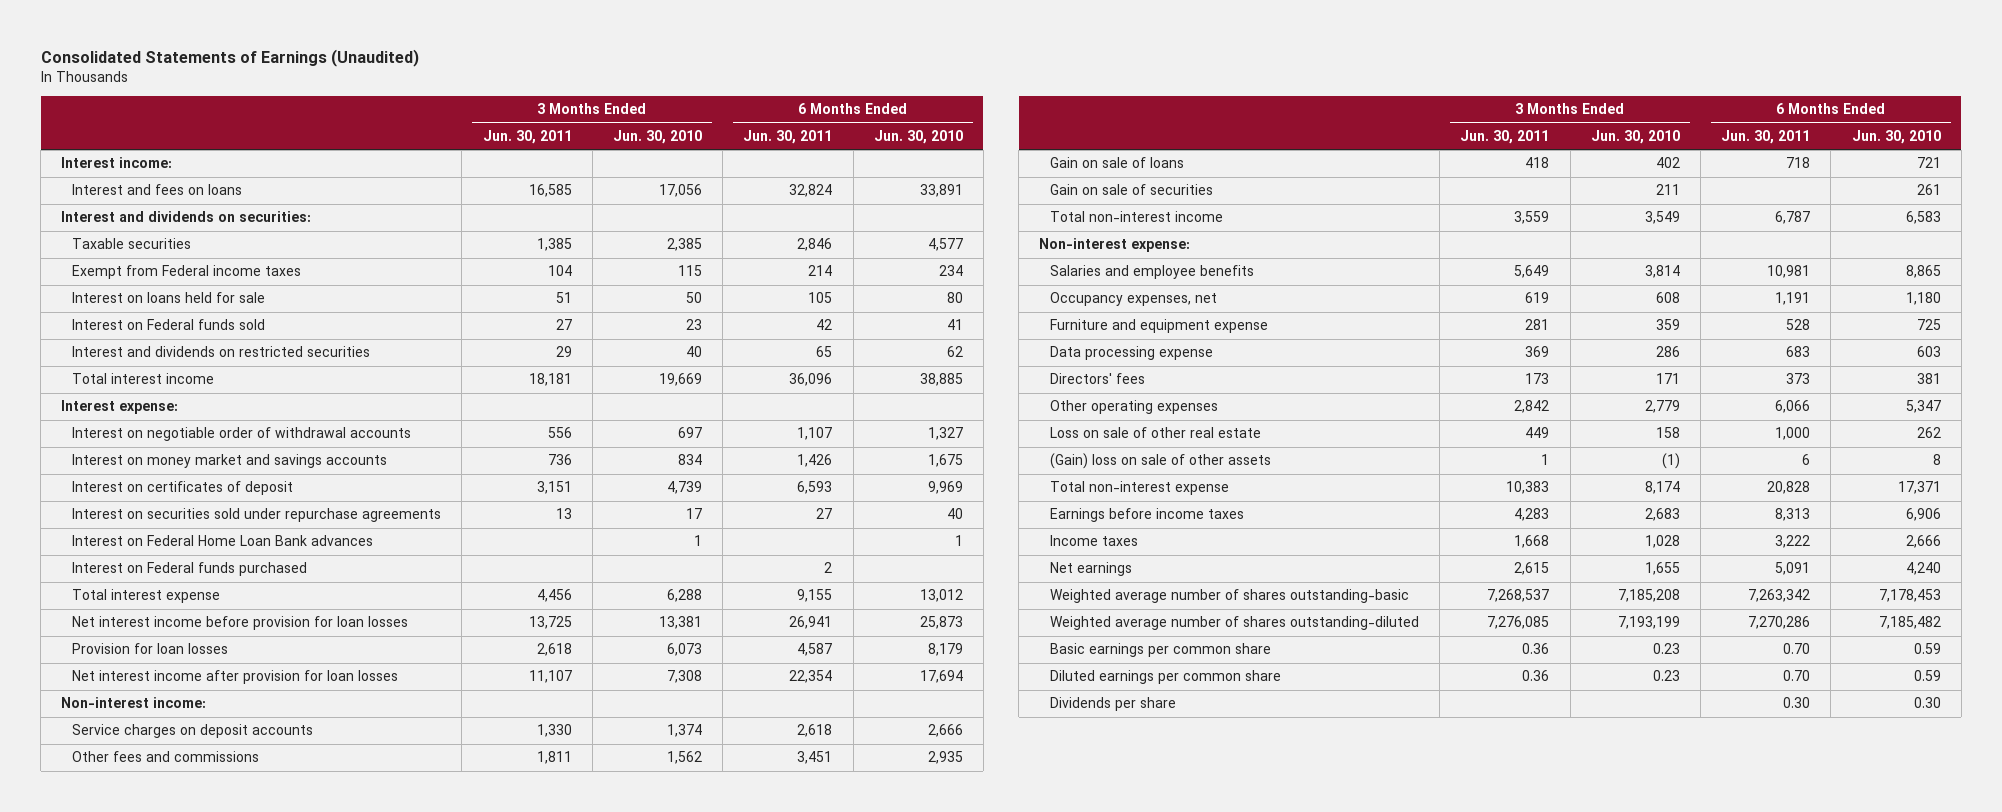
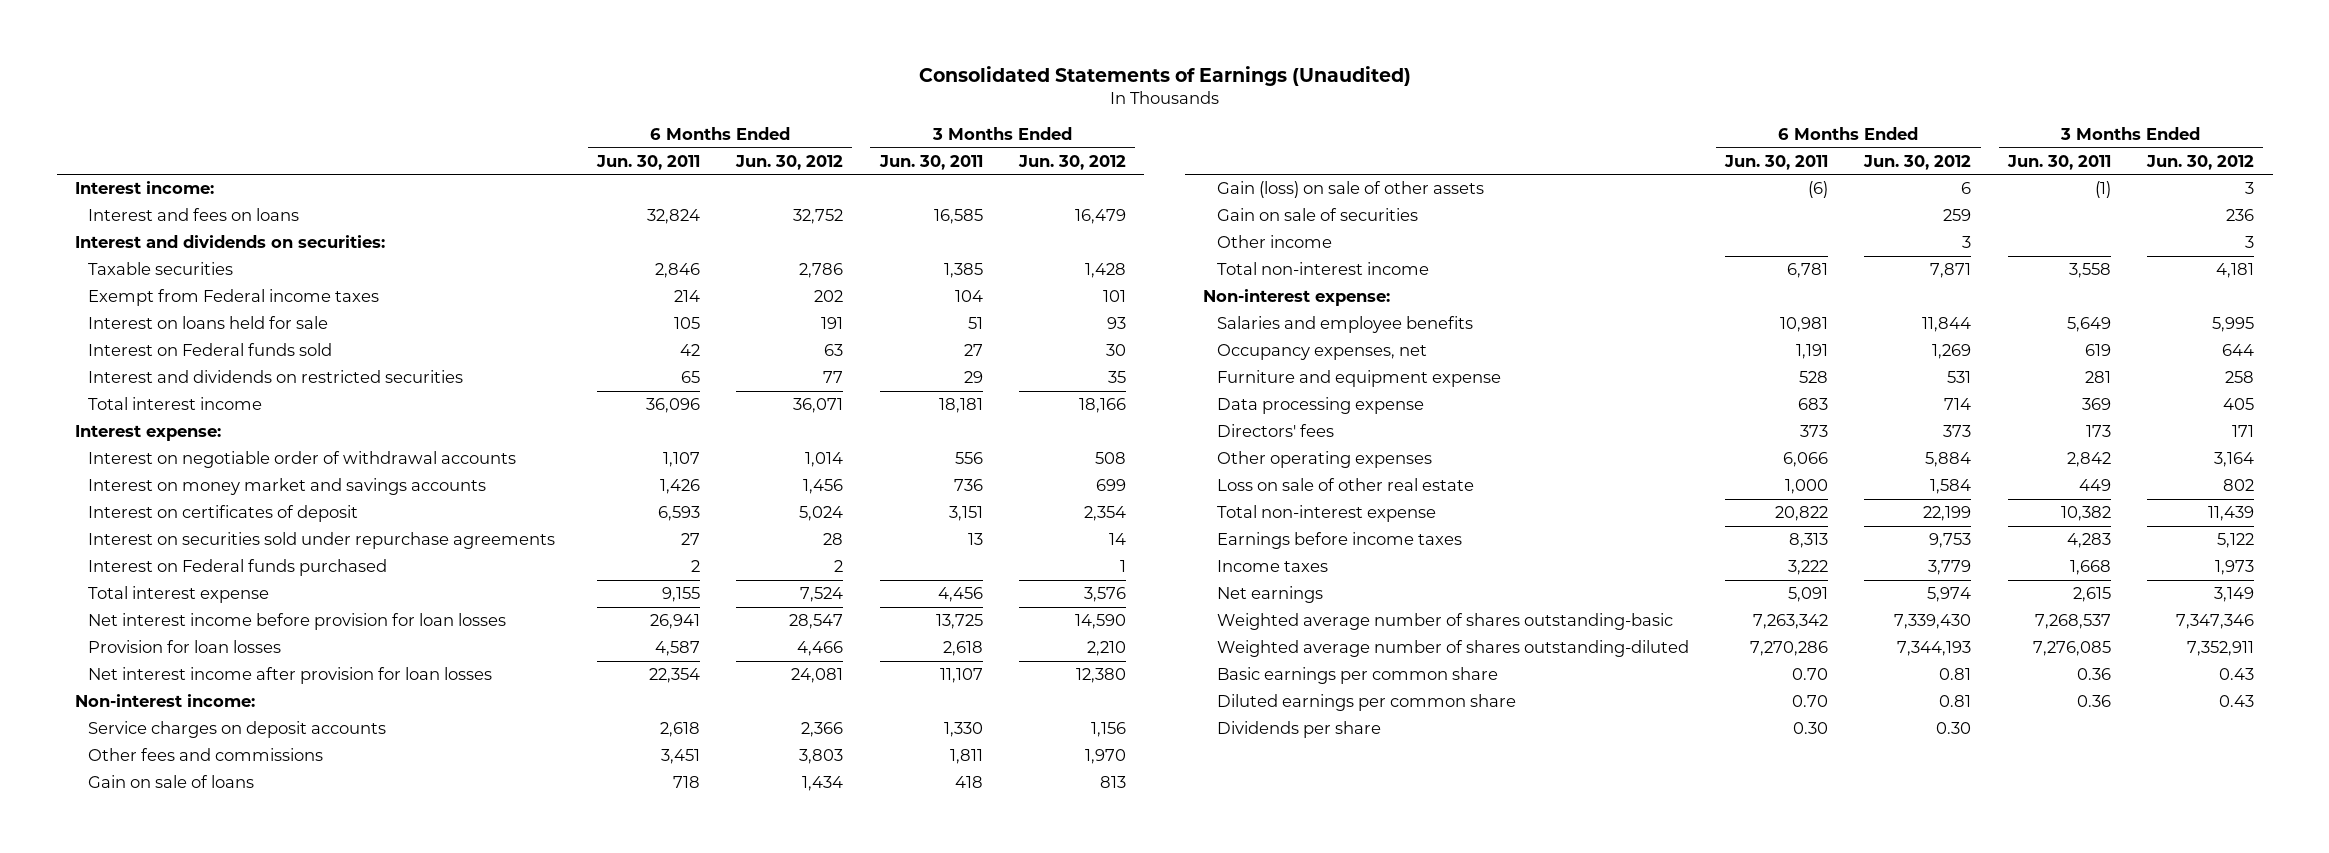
- | 3 Months Ended Jun. 30, 2011 | 3 Months Ended Jun. 30, 2010 | 6 Months Ended Jun. 30, 2011 | 6 Months Ended Jun. 30, 2010
+ | 6 Months Ended Jun. 30, 2011 | 6 Months Ended Jun. 30, 2012 | 3 Months Ended Jun. 30, 2011 | 3 Months Ended Jun. 30, 2012
- Interest on Federal Home Loan Bank advances | | 1 | | 1
+ Gain (loss) on sale of other assets | (6) | 6 | (1) | 3
- Total non-interest income | 3,559 | 3,549 | 6,787 | 6,583
+ Other income | | 3 | | 3
+ Total non-interest income | 6,781 | 7,871 | 3,558 | 4,181
- (Gain) loss on sale of other assets | 1 | (1) | 6 | 8
- Total non-interest expense | 10,383 | 8,174 | 20,828 | 17,371
+ Total non-interest expense | 20,822 | 22,199 | 10,382 | 11,439

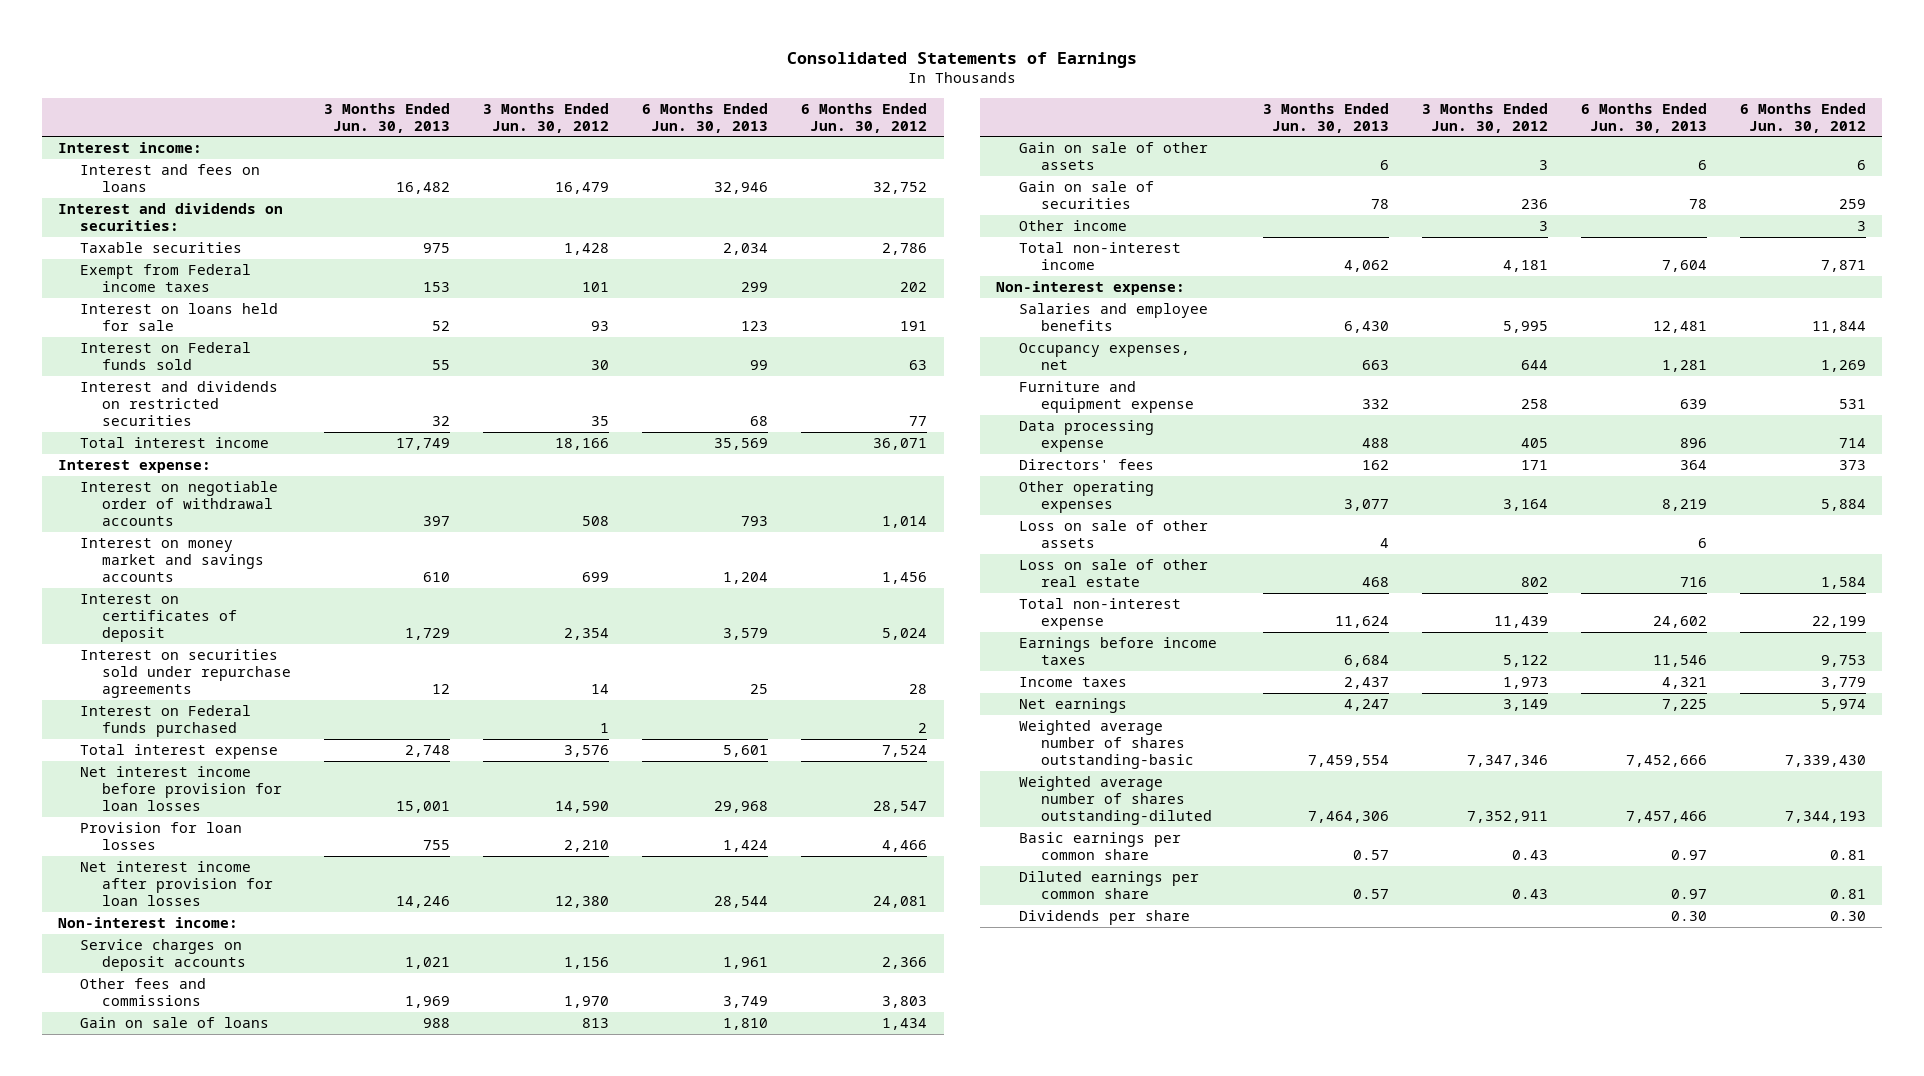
- Consolidated Statements of Earnings (Unaudited)
+ Consolidated Statements of Earnings
- | 6 Months Ended Jun. 30, 2011 | 6 Months Ended Jun. 30, 2012 | 3 Months Ended Jun. 30, 2011 | 3 Months Ended Jun. 30, 2012
+ | 3 Months Ended Jun. 30, 2013 | 3 Months Ended Jun. 30, 2012 | 6 Months Ended Jun. 30, 2013 | 6 Months Ended Jun. 30, 2012
- Gain (loss) on sale of other assets | (6) | 6 | (1) | 3
+ Gain on sale of other assets | 6 | 3 | 6 | 6
+ Loss on sale of other assets | 4 | | 6 |

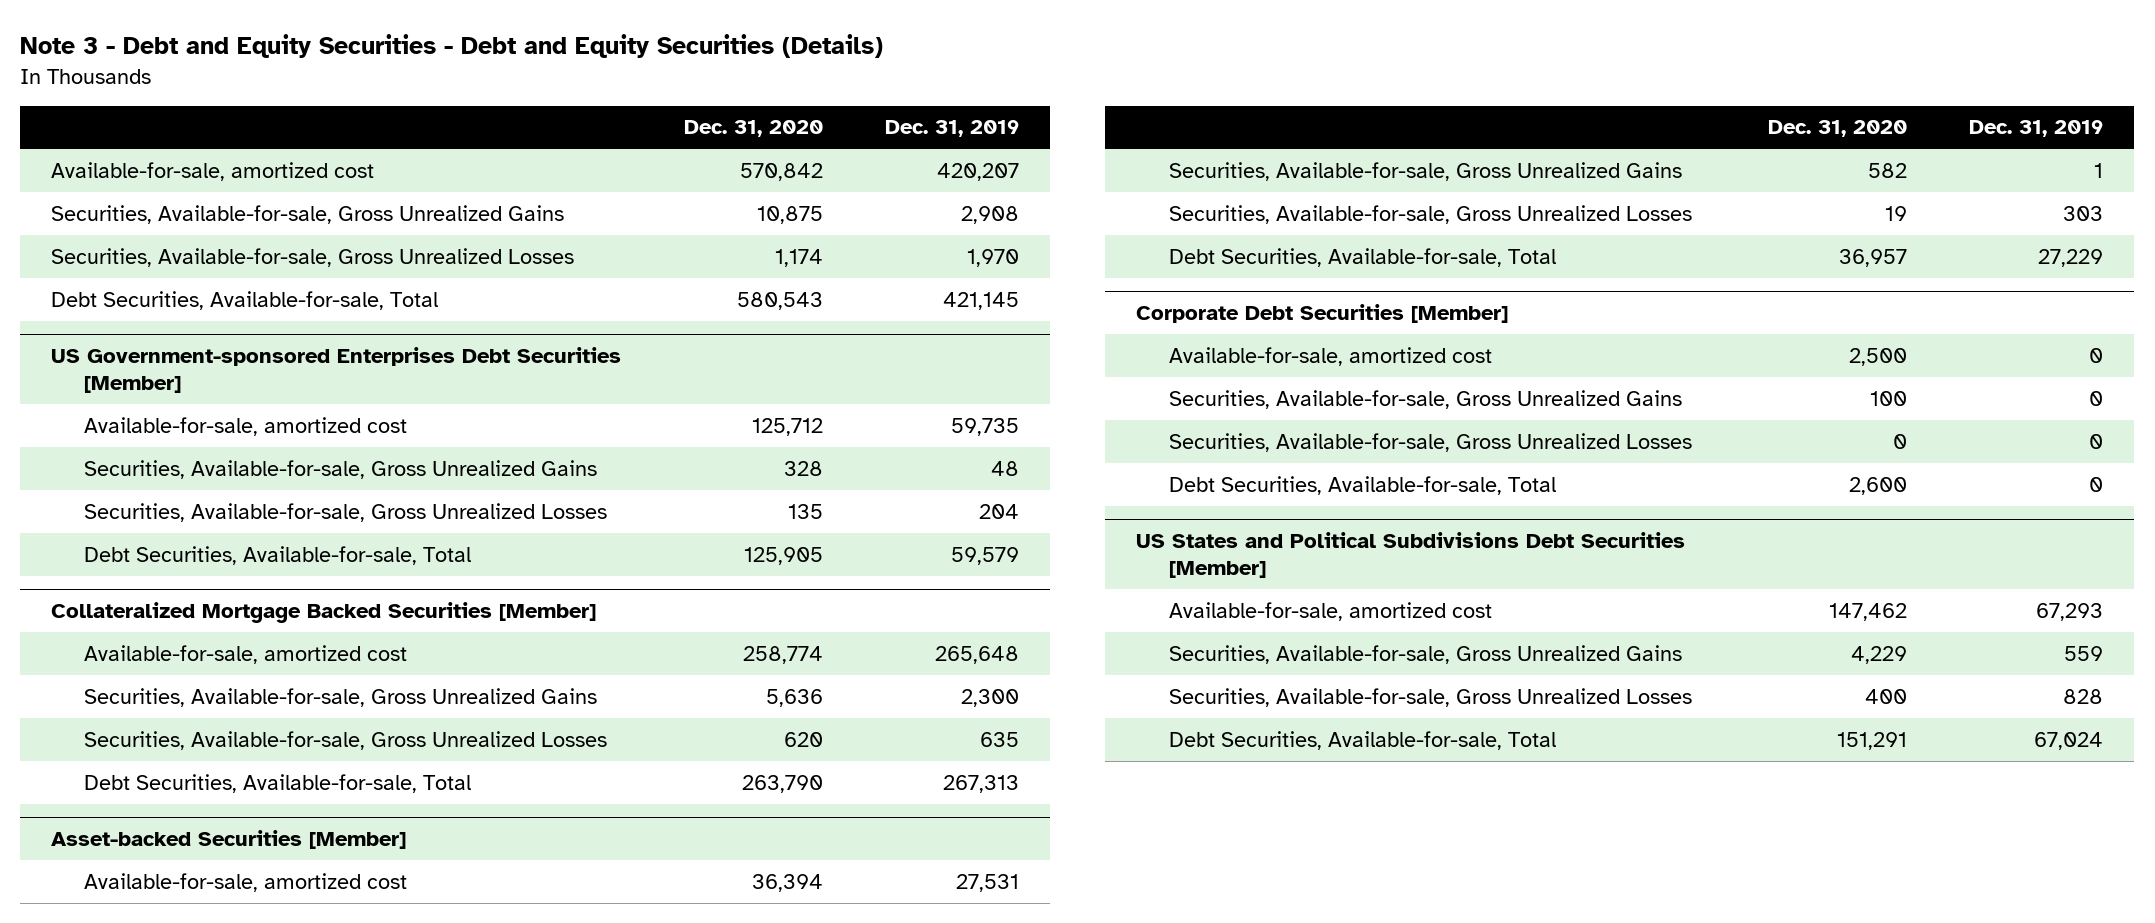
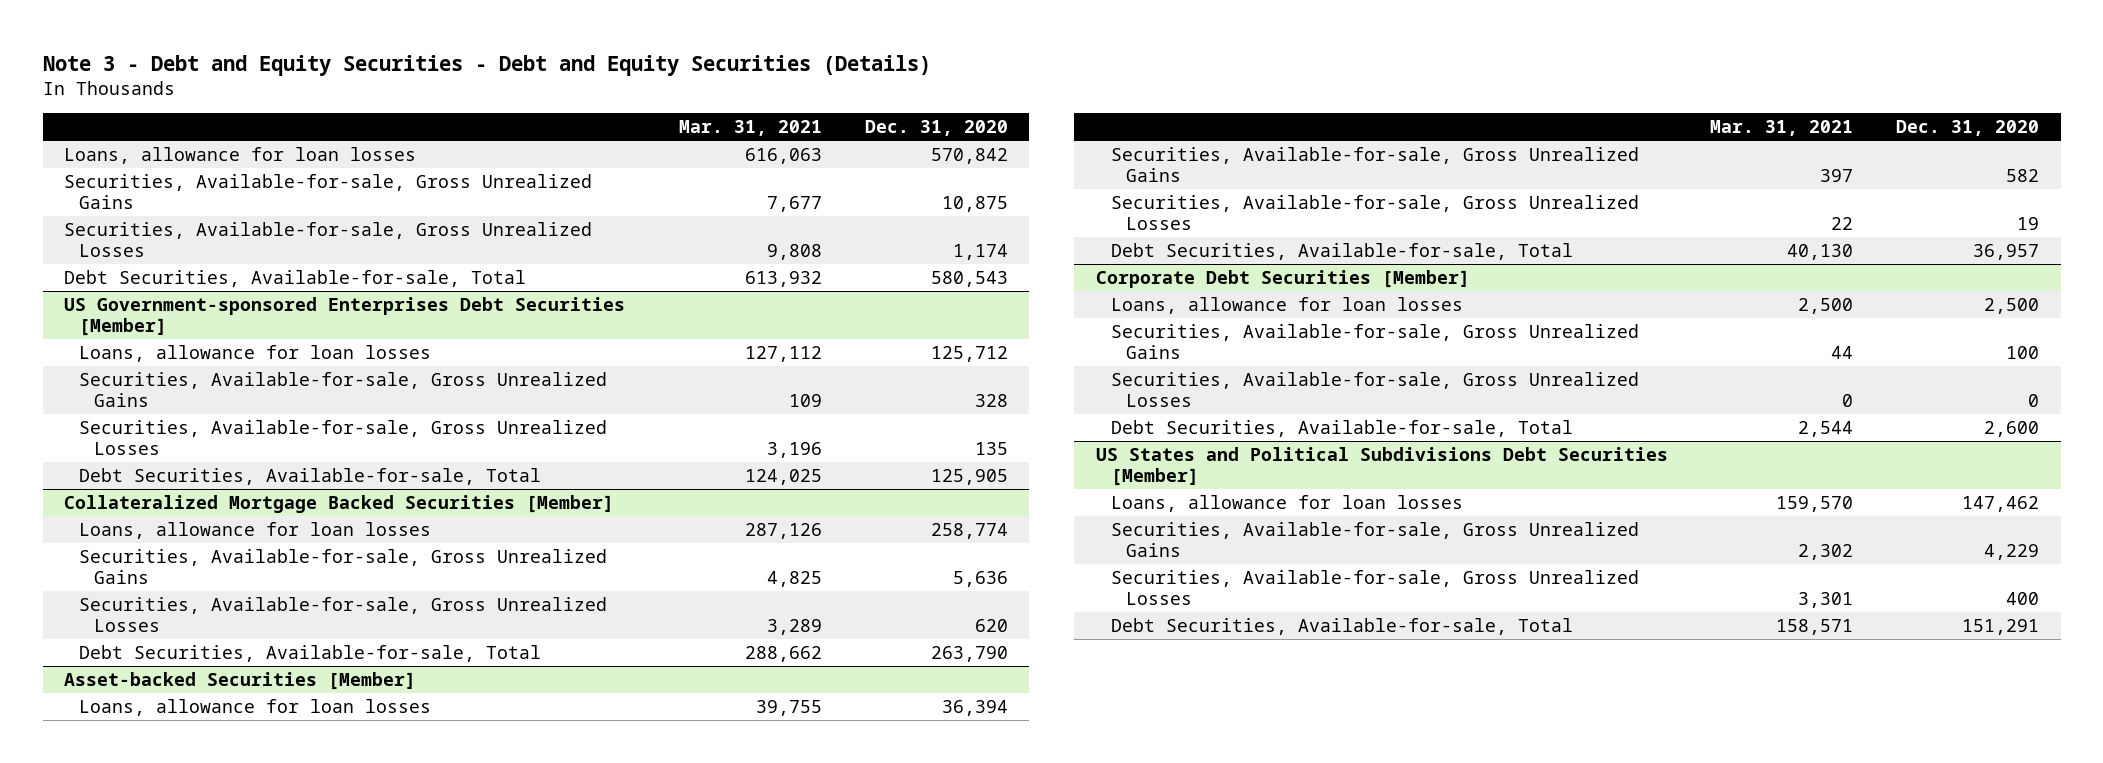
- | Dec. 31, 2020 | Dec. 31, 2019
+ | Mar. 31, 2021 | Dec. 31, 2020
- Available-for-sale, amortized cost | 570,842 | 420,207
+ Loans, allowance for loan losses | 616,063 | 570,842
@ US Government-sponsored Enterprises Debt Securities [Member]
- Available-for-sale, amortized cost | 125,712 | 59,735
+ Loans, allowance for loan losses | 127,112 | 125,712
@ Collateralized Mortgage Backed Securities [Member]
- Available-for-sale, amortized cost | 258,774 | 265,648
+ Loans, allowance for loan losses | 287,126 | 258,774
@ Asset-backed Securities [Member]
- Available-for-sale, amortized cost | 36,394 | 27,531
+ Loans, allowance for loan losses | 39,755 | 36,394
@ Corporate Debt Securities [Member]
- Available-for-sale, amortized cost | 2,500 | 0
+ Loans, allowance for loan losses | 2,500 | 2,500
@ US States and Political Subdivisions Debt Securities [Member]
- Available-for-sale, amortized cost | 147,462 | 67,293
+ Loans, allowance for loan losses | 159,570 | 147,462

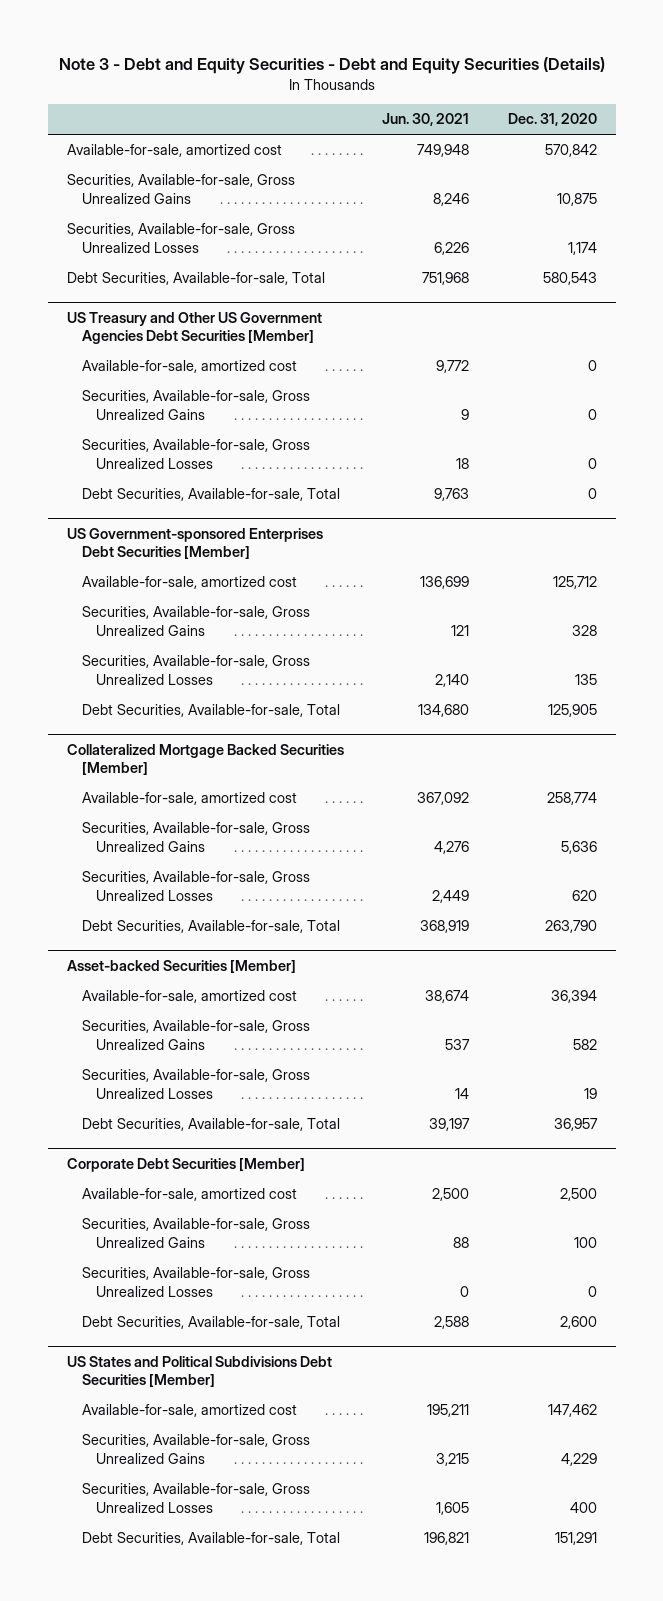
- | Mar. 31, 2021 | Dec. 31, 2020
+ | Jun. 30, 2021 | Dec. 31, 2020
- Loans, allowance for loan losses | 616,063 | 570,842
+ Available-for-sale, amortized cost | 749,948 | 570,842
+ US Treasury and Other US Government Agencies Debt Securities [Member]
+ Available-for-sale, amortized cost | 9,772 | 0
+ Securities, Available-for-sale, Gross Unrealized Gains | 9 | 0
+ Securities, Available-for-sale, Gross Unrealized Losses | 18 | 0
+ Debt Securities, Available-for-sale, Total | 9,763 | 0
@ US Government-sponsored Enterprises Debt Securities [Member]
- Loans, allowance for loan losses | 127,112 | 125,712
+ Available-for-sale, amortized cost | 136,699 | 125,712
@ Collateralized Mortgage Backed Securities [Member]
- Loans, allowance for loan losses | 287,126 | 258,774
+ Available-for-sale, amortized cost | 367,092 | 258,774
@ Asset-backed Securities [Member]
- Loans, allowance for loan losses | 39,755 | 36,394
+ Available-for-sale, amortized cost | 38,674 | 36,394
@ Corporate Debt Securities [Member]
- Loans, allowance for loan losses | 2,500 | 2,500
+ Available-for-sale, amortized cost | 2,500 | 2,500
@ US States and Political Subdivisions Debt Securities [Member]
- Loans, allowance for loan losses | 159,570 | 147,462
+ Available-for-sale, amortized cost | 195,211 | 147,462

